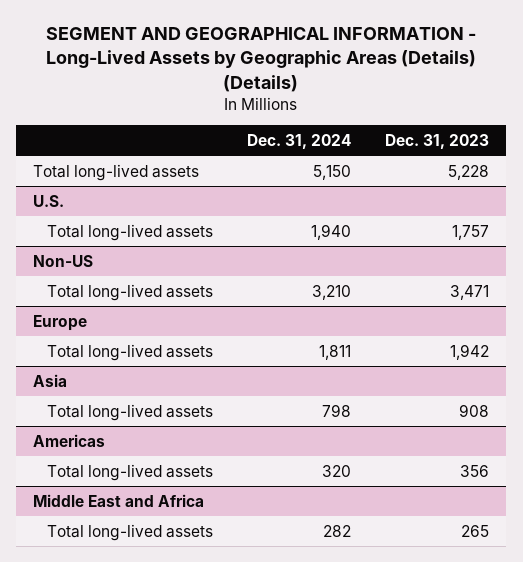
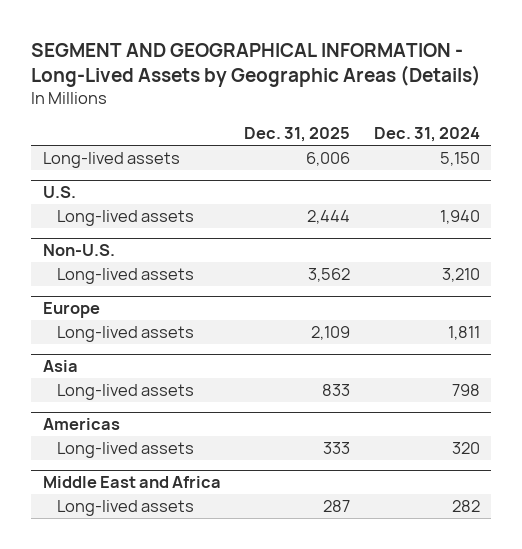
- SEGMENT AND GEOGRAPHICAL INFORMATION - Long-Lived Assets by Geographic Areas (Details) (Details)
+ SEGMENT AND GEOGRAPHICAL INFORMATION - Long-Lived Assets by Geographic Areas (Details)
- | Dec. 31, 2024 | Dec. 31, 2023
+ | Dec. 31, 2025 | Dec. 31, 2024
- Total long-lived assets | 5,150 | 5,228
+ Long-lived assets | 6,006 | 5,150
@ U.S.
- Total long-lived assets | 1,940 | 1,757
- Non-US
- Total long-lived assets | 3,210 | 3,471
@ U.S.
+ Long-lived assets | 2,444 | 1,940
+ Non-U.S.
+ Long-lived assets | 3,562 | 3,210
@ Europe
- Total long-lived assets | 1,811 | 1,942
+ Long-lived assets | 2,109 | 1,811
@ Asia
- Total long-lived assets | 798 | 908
+ Long-lived assets | 833 | 798
@ Americas
- Total long-lived assets | 320 | 356
+ Long-lived assets | 333 | 320
@ Middle East and Africa
- Total long-lived assets | 282 | 265
+ Long-lived assets | 287 | 282

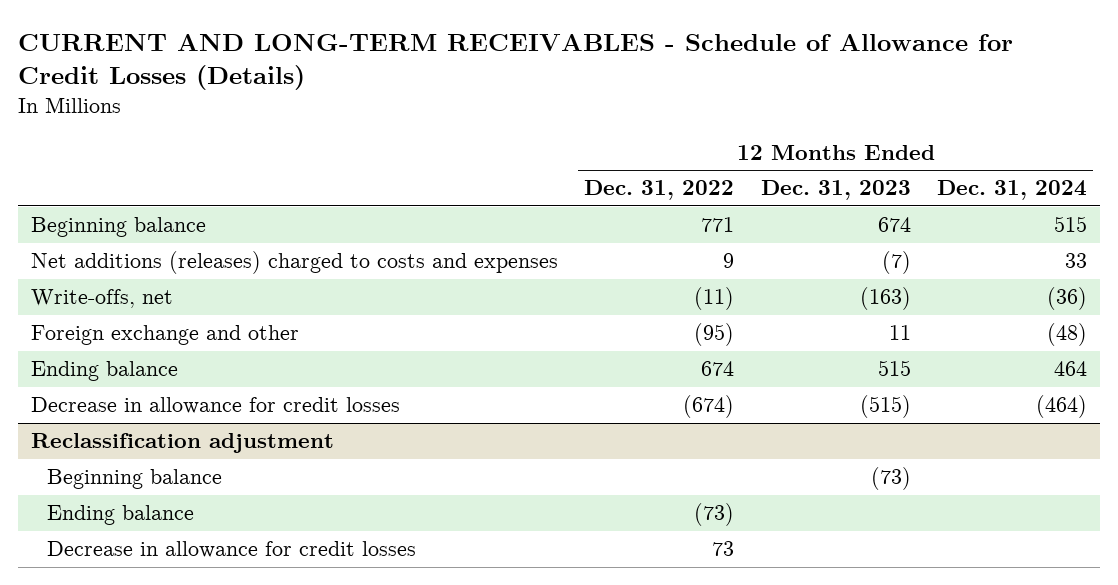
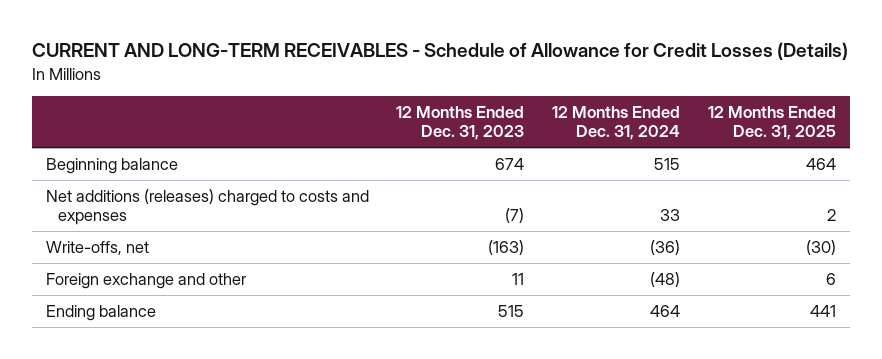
- | 12 Months Ended Dec. 31, 2022 | 12 Months Ended Dec. 31, 2023 | 12 Months Ended Dec. 31, 2024
+ | 12 Months Ended Dec. 31, 2023 | 12 Months Ended Dec. 31, 2024 | 12 Months Ended Dec. 31, 2025
- Decrease in allowance for credit losses | (674) | (515) | (464)
- Reclassification adjustment
- Beginning balance | | (73) |
- Ending balance | (73) | |
- Decrease in allowance for credit losses | 73 | |

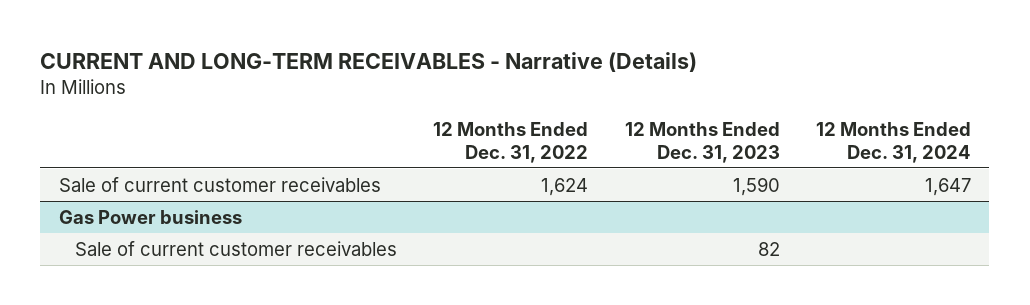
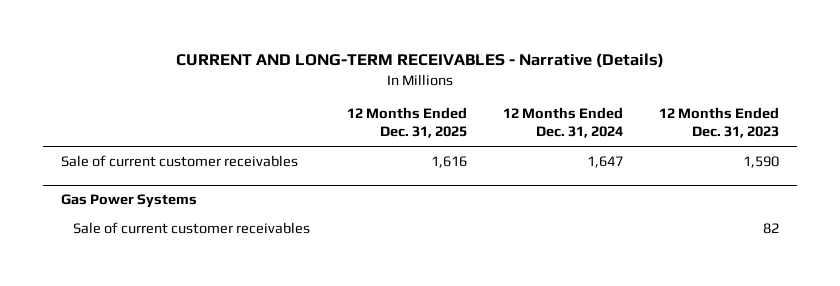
- | 12 Months Ended Dec. 31, 2022 | 12 Months Ended Dec. 31, 2023 | 12 Months Ended Dec. 31, 2024
+ | 12 Months Ended Dec. 31, 2025 | 12 Months Ended Dec. 31, 2024 | 12 Months Ended Dec. 31, 2023
- Gas Power business
+ Gas Power Systems

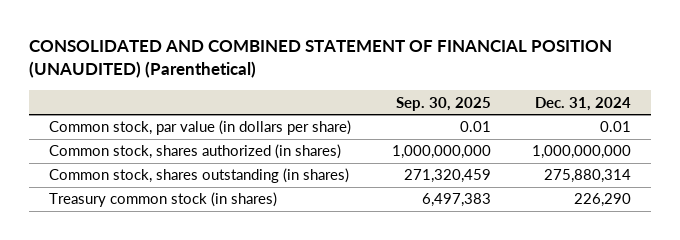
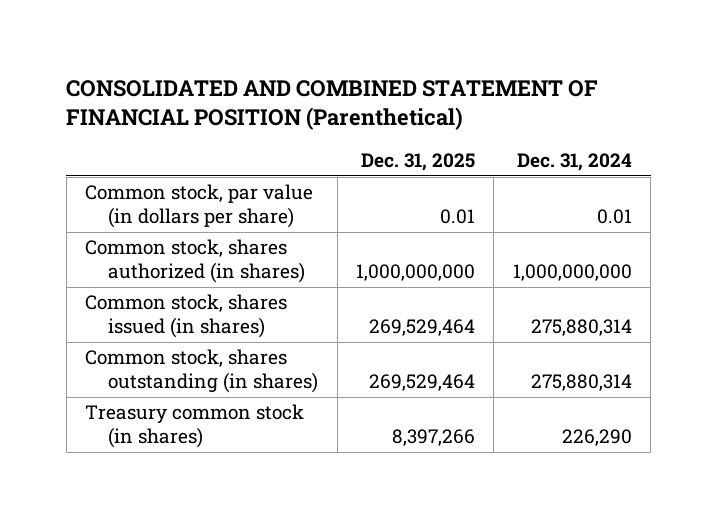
- CONSOLIDATED AND COMBINED STATEMENT OF FINANCIAL POSITION (UNAUDITED) (Parenthetical)
+ CONSOLIDATED AND COMBINED STATEMENT OF FINANCIAL POSITION (Parenthetical)
- | Sep. 30, 2025 | Dec. 31, 2024
+ | Dec. 31, 2025 | Dec. 31, 2024
+ Common stock, shares issued (in shares) | 269,529,464 | 275,880,314

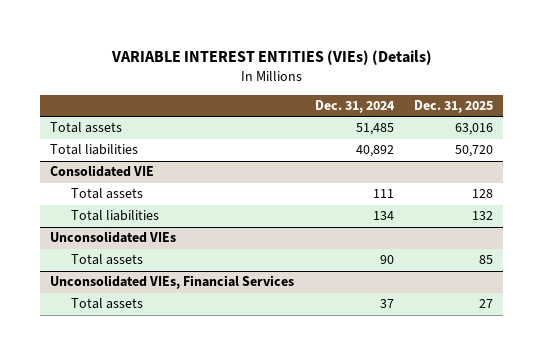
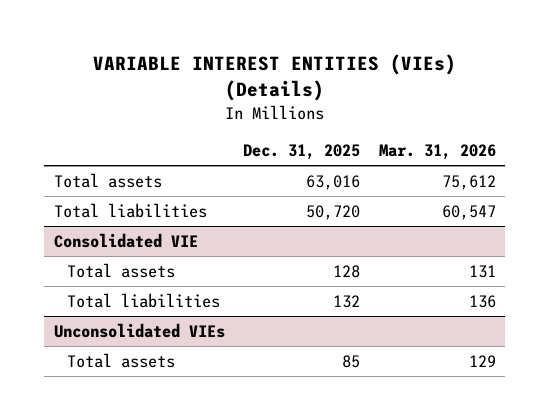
- | Dec. 31, 2024 | Dec. 31, 2025
+ | Dec. 31, 2025 | Mar. 31, 2026
- Unconsolidated VIEs, Financial Services
- Total assets | 37 | 27

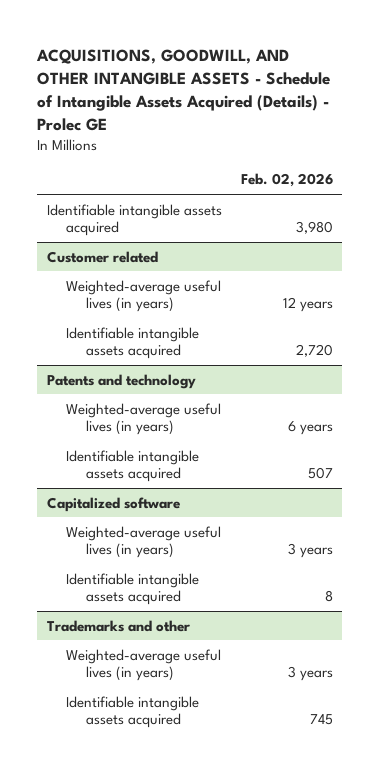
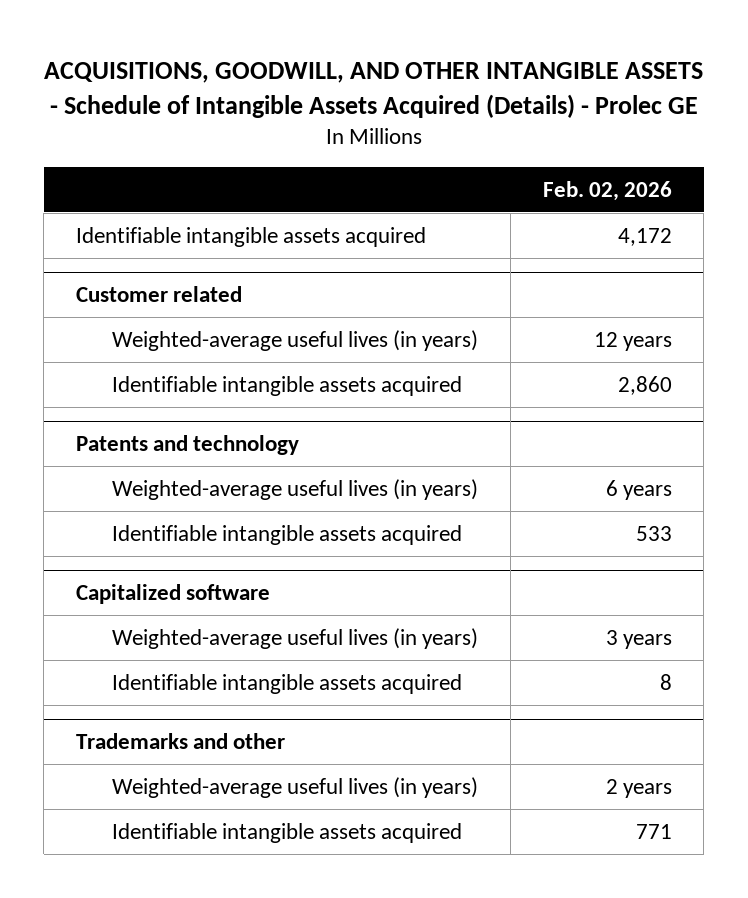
- Identifiable intangible assets acquired | 3,980
+ Identifiable intangible assets acquired | 4,172
@ Customer related
- Identifiable intangible assets acquired | 2,720
+ Identifiable intangible assets acquired | 2,860
@ Patents and technology
- Identifiable intangible assets acquired | 507
+ Identifiable intangible assets acquired | 533
@ Trademarks and other
- Weighted-average useful lives (in years) | 3 years
- Identifiable intangible assets acquired | 745
+ Weighted-average useful lives (in years) | 2 years
+ Identifiable intangible assets acquired | 771

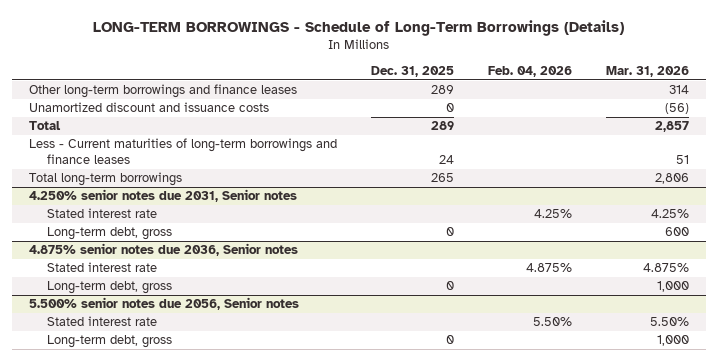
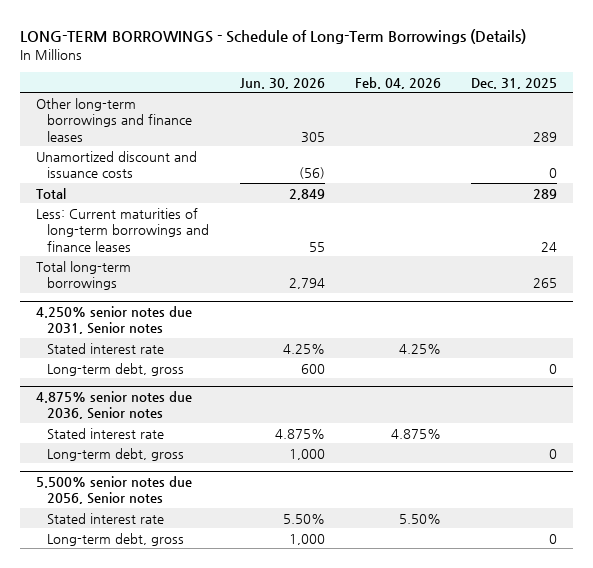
- | Dec. 31, 2025 | Feb. 04, 2026 | Mar. 31, 2026
+ | Jun. 30, 2026 | Feb. 04, 2026 | Dec. 31, 2025
- Less - Current maturities of long-term borrowings and finance leases | 24 | | 51
+ Less: Current maturities of long-term borrowings and finance leases | 55 | | 24

